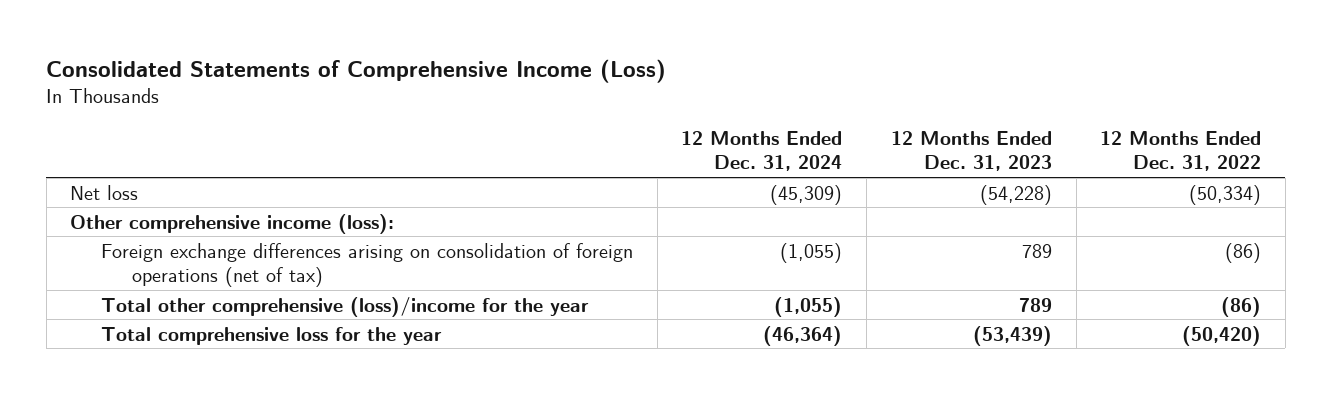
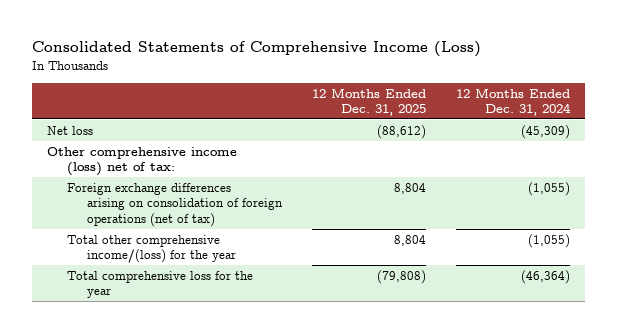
- | 12 Months Ended Dec. 31, 2024 | 12 Months Ended Dec. 31, 2023 | 12 Months Ended Dec. 31, 2022
+ | 12 Months Ended Dec. 31, 2025 | 12 Months Ended Dec. 31, 2024
- Other comprehensive income (loss):
+ Other comprehensive income (loss) net of tax:
- Total other comprehensive (loss)/income for the year | (1,055) | 789 | (86)
+ Total other comprehensive income/(loss) for the year | 8,804 | (1,055)

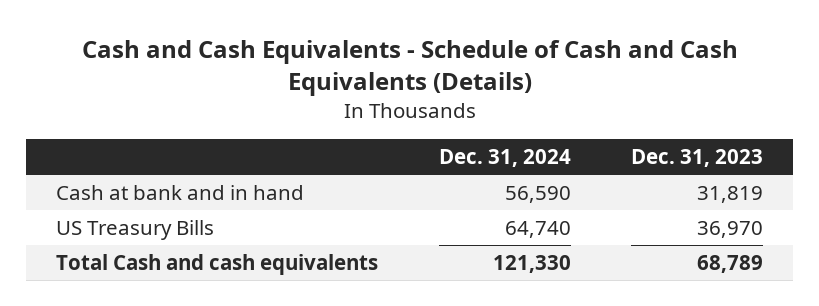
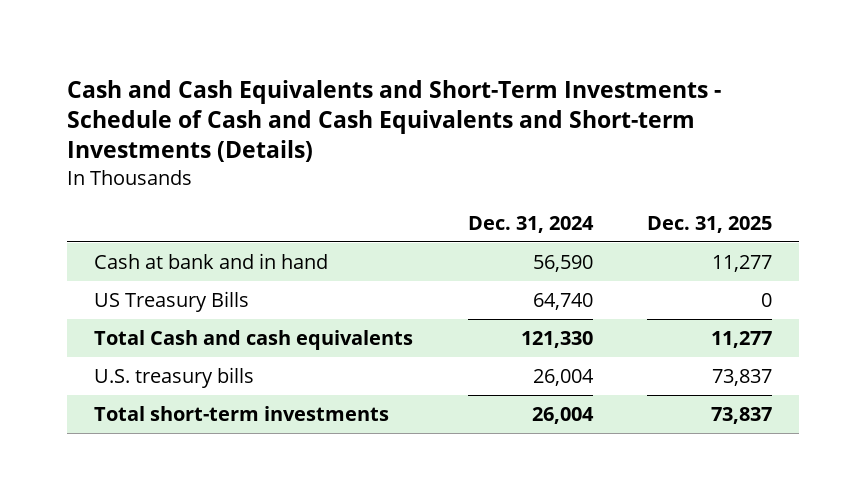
- Cash and Cash Equivalents - Schedule of Cash and Cash Equivalents (Details)
+ Cash and Cash Equivalents and Short-Term Investments - Schedule of Cash and Cash Equivalents and Short-term Investments (Details)
- | Dec. 31, 2024 | Dec. 31, 2023
+ | Dec. 31, 2024 | Dec. 31, 2025
+ U.S. treasury bills | 26,004 | 73,837
+ Total short-term investments | 26,004 | 73,837

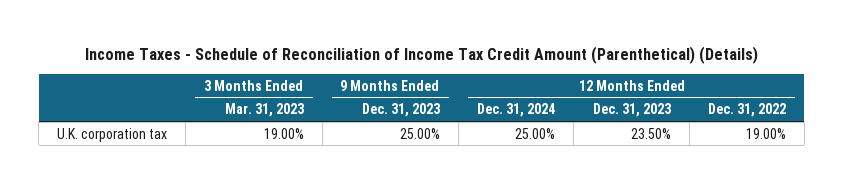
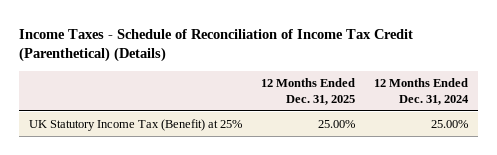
- Income Taxes - Schedule of Reconciliation of Income Tax Credit Amount (Parenthetical) (Details)
+ Income Taxes - Schedule of Reconciliation of Income Tax Credit (Parenthetical) (Details)
- | 3 Months Ended Mar. 31, 2023 | 9 Months Ended Dec. 31, 2023 | 12 Months Ended Dec. 31, 2024 | 12 Months Ended Dec. 31, 2023 | 12 Months Ended Dec. 31, 2022
+ | 12 Months Ended Dec. 31, 2025 | 12 Months Ended Dec. 31, 2024
- U.K. corporation tax | 19.00% | 25.00% | 25.00% | 23.50% | 19.00%
+ UK Statutory Income Tax (Benefit) at 25% | 25.00% | 25.00%

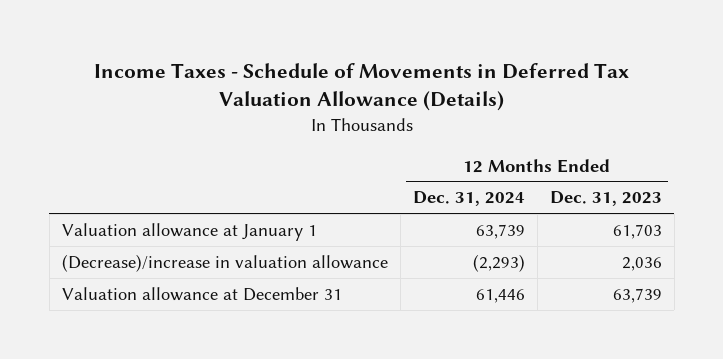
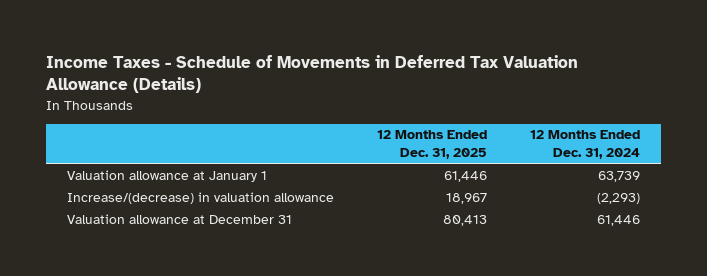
- | 12 Months Ended Dec. 31, 2024 | 12 Months Ended Dec. 31, 2023
+ | 12 Months Ended Dec. 31, 2025 | 12 Months Ended Dec. 31, 2024
- (Decrease)/increase in valuation allowance | (2,293) | 2,036
+ Increase/(decrease) in valuation allowance | 18,967 | (2,293)

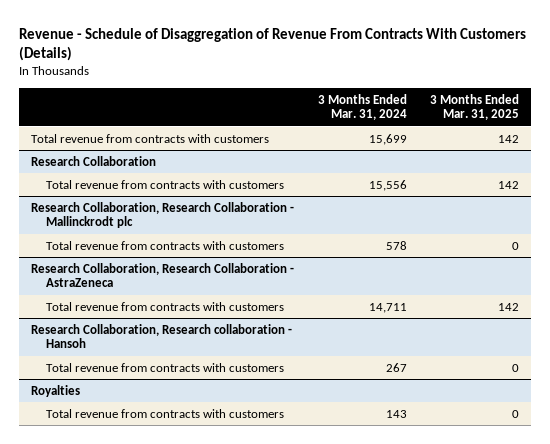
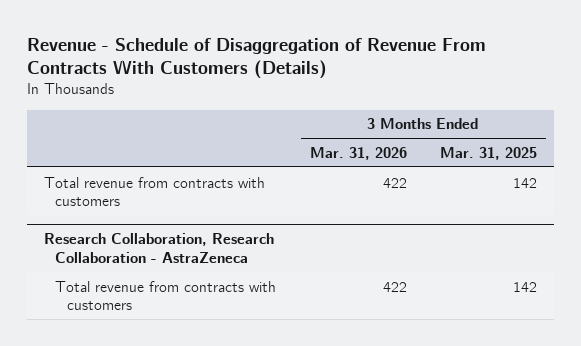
- | 3 Months Ended Mar. 31, 2024 | 3 Months Ended Mar. 31, 2025
+ | 3 Months Ended Mar. 31, 2026 | 3 Months Ended Mar. 31, 2025
- Research Collaboration
- Total revenue from contracts with customers | 15,556 | 142
- Research Collaboration, Research Collaboration - Mallinckrodt plc
- Total revenue from contracts with customers | 578 | 0
- Research Collaboration, Research collaboration - Hansoh
- Total revenue from contracts with customers | 267 | 0
- Royalties
- Total revenue from contracts with customers | 143 | 0

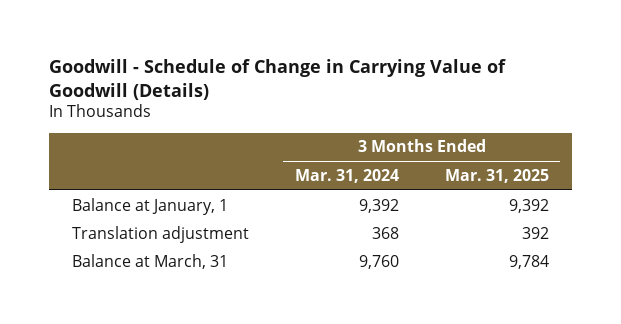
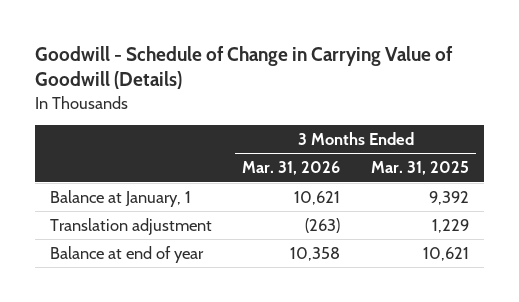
- | 3 Months Ended Mar. 31, 2024 | 3 Months Ended Mar. 31, 2025
+ | 3 Months Ended Mar. 31, 2026 | 3 Months Ended Mar. 31, 2025
- Translation adjustment | 368 | 392
- Balance at March, 31 | 9,760 | 9,784
+ Translation adjustment | (263) | 1,229
+ Balance at end of year | 10,358 | 10,621

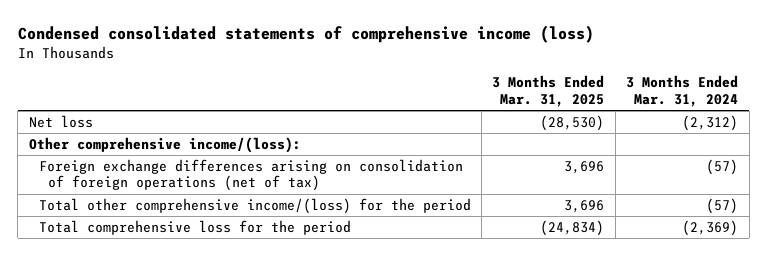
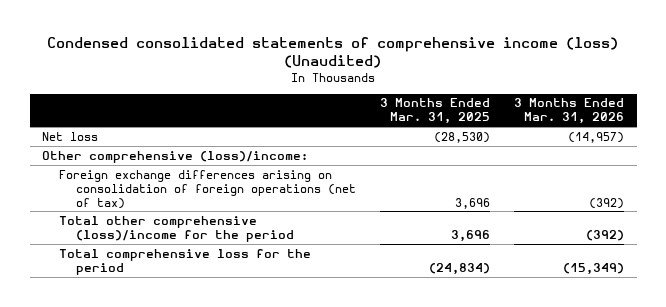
- Condensed consolidated statements of comprehensive income (loss)
+ Condensed consolidated statements of comprehensive income (loss) (Unaudited)
- | 3 Months Ended Mar. 31, 2025 | 3 Months Ended Mar. 31, 2024
+ | 3 Months Ended Mar. 31, 2025 | 3 Months Ended Mar. 31, 2026
- Other comprehensive income/(loss):
+ Other comprehensive (loss)/income:
- Total other comprehensive income/(loss) for the period | 3,696 | (57)
+ Total other comprehensive (loss)/income for the period | 3,696 | (392)

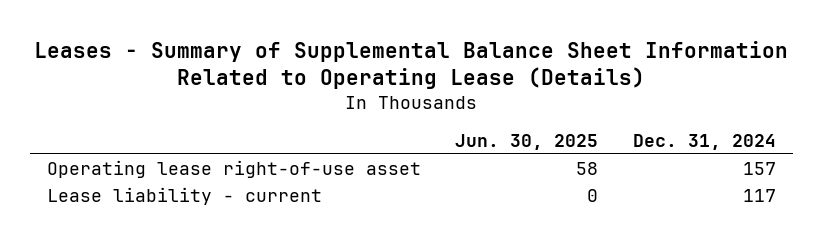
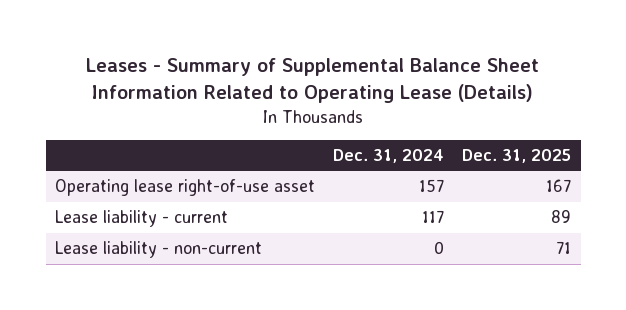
- | Jun. 30, 2025 | Dec. 31, 2024
+ | Dec. 31, 2024 | Dec. 31, 2025
+ Lease liability - non-current | 0 | 71

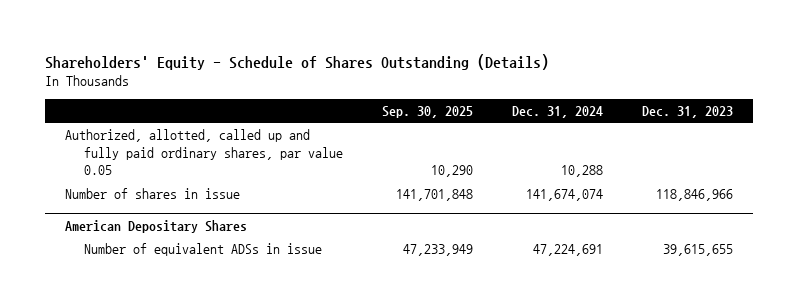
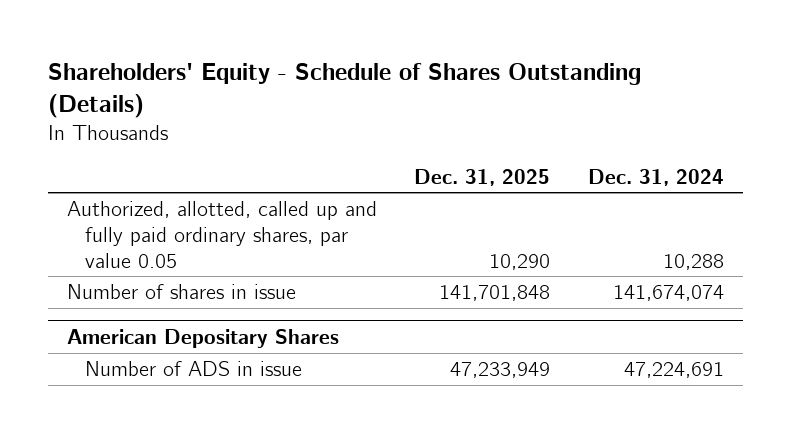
- | Sep. 30, 2025 | Dec. 31, 2024 | Dec. 31, 2023
+ | Dec. 31, 2025 | Dec. 31, 2024
@ American Depositary Shares
- Number of equivalent ADSs in issue | 47,233,949 | 47,224,691 | 39,615,655
+ Number of ADS in issue | 47,233,949 | 47,224,691

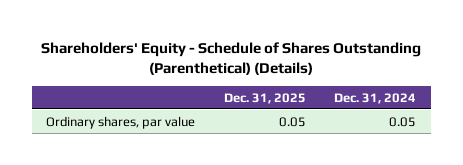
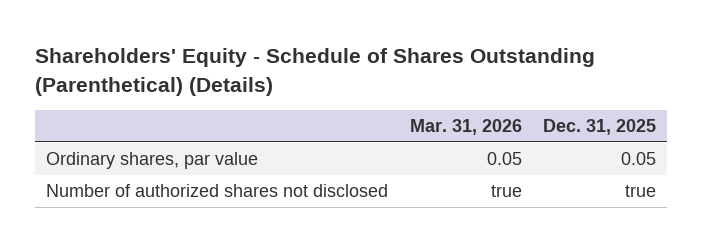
- | Dec. 31, 2025 | Dec. 31, 2024
+ | Mar. 31, 2026 | Dec. 31, 2025
+ Number of authorized shares not disclosed | true | true

